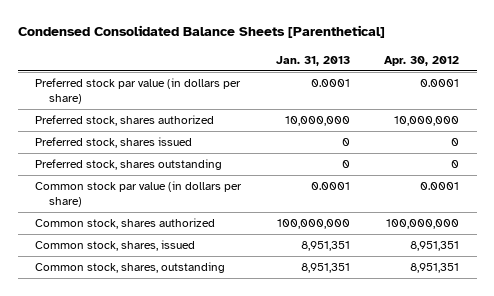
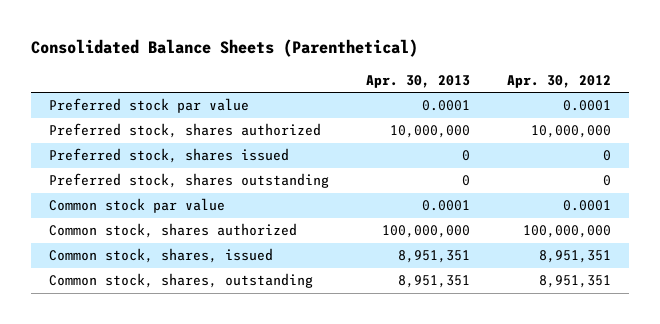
- Condensed Consolidated Balance Sheets [Parenthetical]
+ Consolidated Balance Sheets (Parenthetical)
- | Jan. 31, 2013 | Apr. 30, 2012
+ | Apr. 30, 2013 | Apr. 30, 2012
- Preferred stock par value (in dollars per share) | 0.0001 | 0.0001
+ Preferred stock par value | 0.0001 | 0.0001
- Common stock par value (in dollars per share) | 0.0001 | 0.0001
+ Common stock par value | 0.0001 | 0.0001

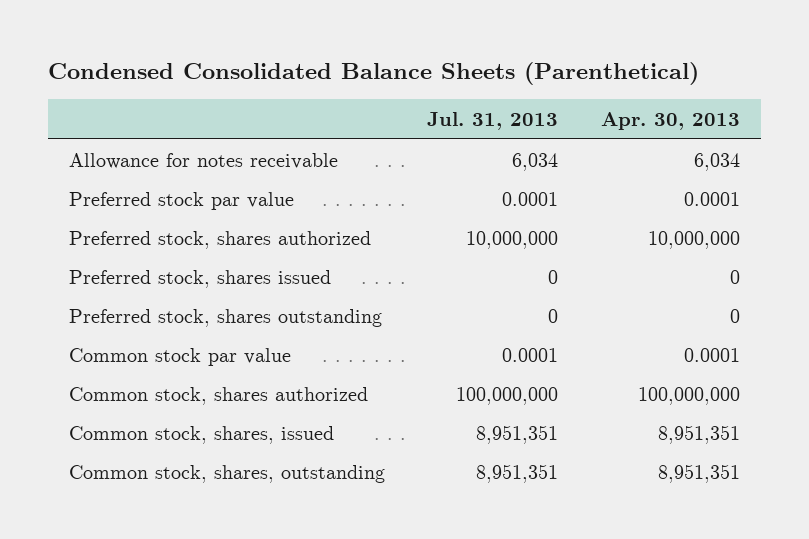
- Consolidated Balance Sheets (Parenthetical)
+ Condensed Consolidated Balance Sheets (Parenthetical)
- | Apr. 30, 2013 | Apr. 30, 2012
+ | Jul. 31, 2013 | Apr. 30, 2013
+ Allowance for notes receivable | 6,034 | 6,034

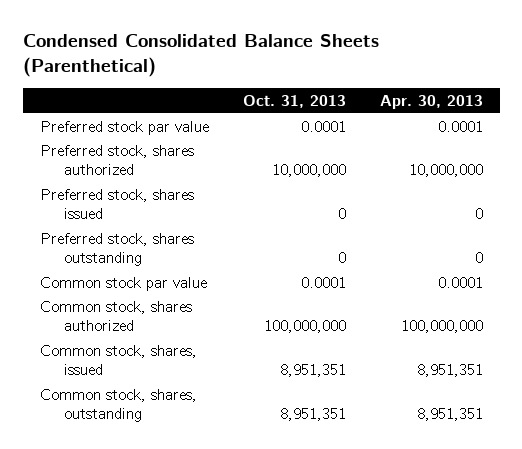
- | Jul. 31, 2013 | Apr. 30, 2013
+ | Oct. 31, 2013 | Apr. 30, 2013
- Allowance for notes receivable | 6,034 | 6,034

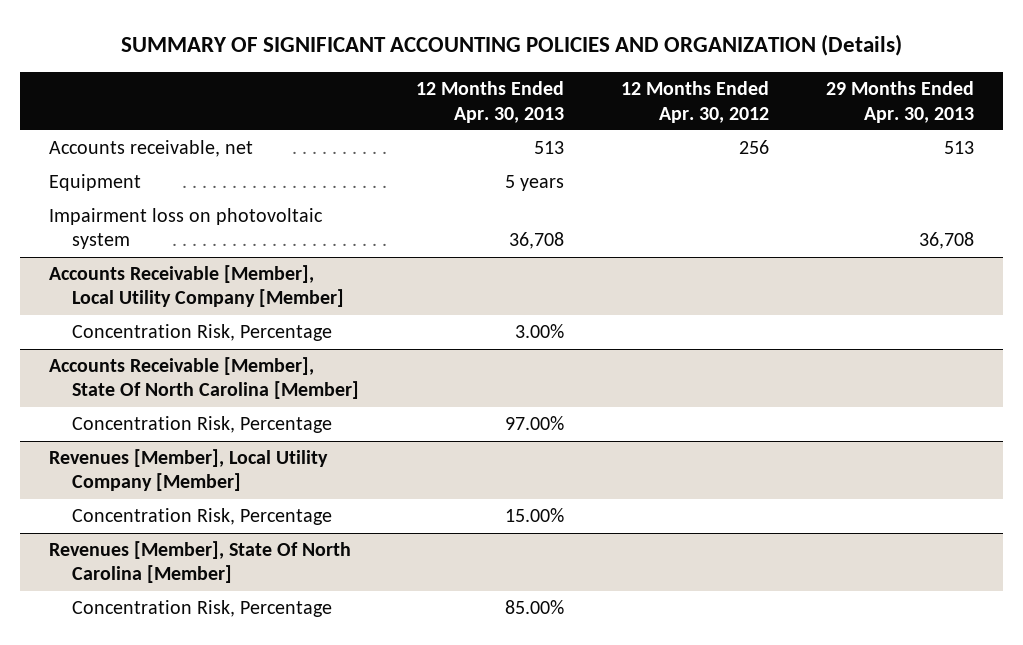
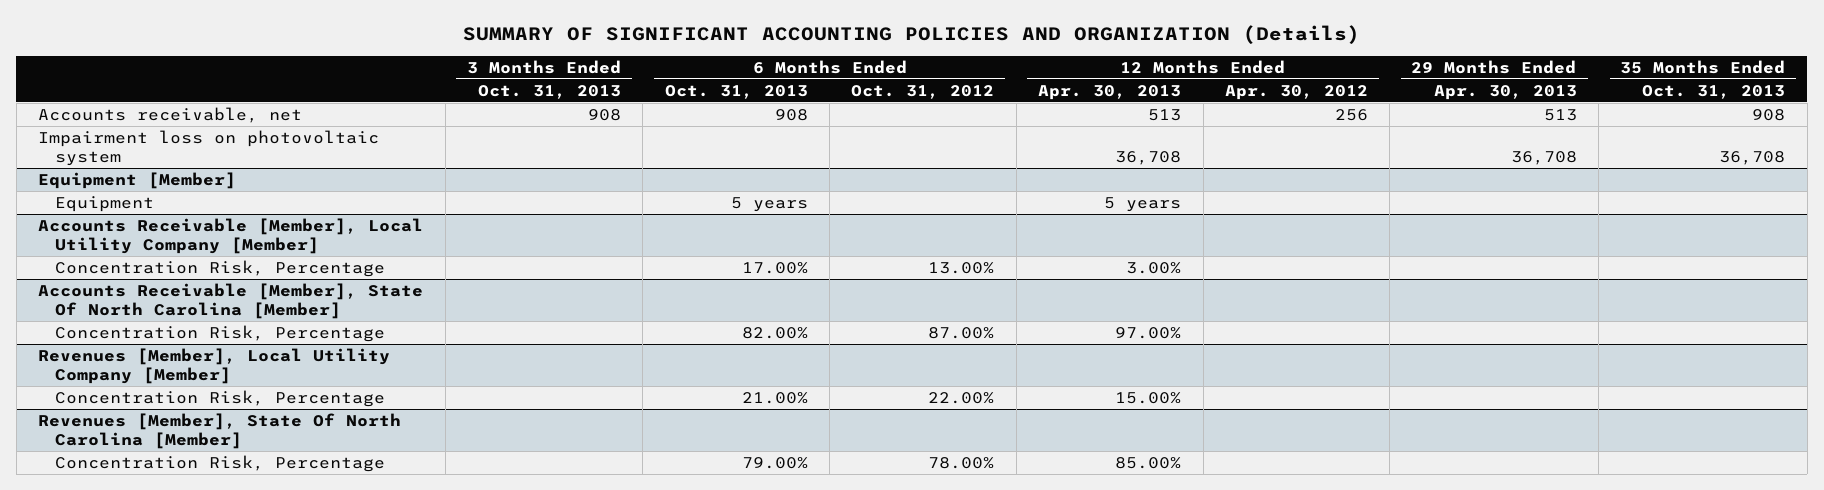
- | 12 Months Ended Apr. 30, 2013 | 12 Months Ended Apr. 30, 2012 | 29 Months Ended Apr. 30, 2013
+ | 3 Months Ended Oct. 31, 2013 | 6 Months Ended Oct. 31, 2013 | 6 Months Ended Oct. 31, 2012 | 12 Months Ended Apr. 30, 2013 | 12 Months Ended Apr. 30, 2012 | 29 Months Ended Apr. 30, 2013 | 35 Months Ended Oct. 31, 2013
- Equipment | 5 years | |
+ Equipment [Member]
+ Equipment | | 5 years | | 5 years | | |

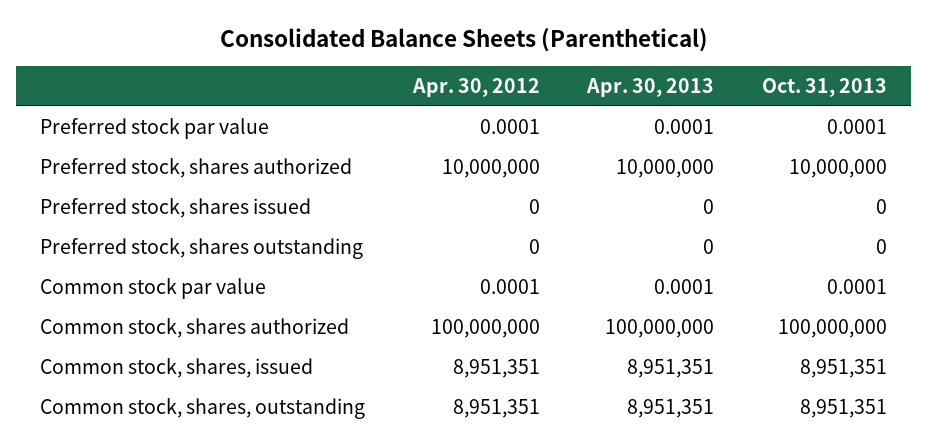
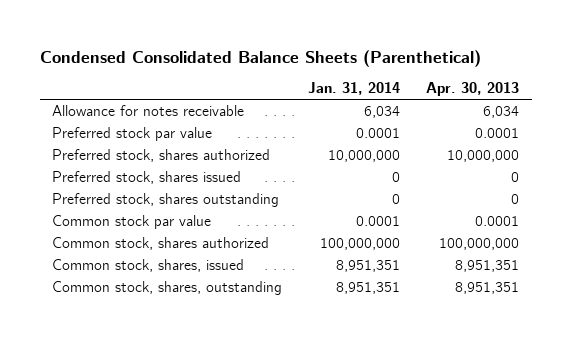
- Consolidated Balance Sheets (Parenthetical)
+ Condensed Consolidated Balance Sheets (Parenthetical)
- | Apr. 30, 2012 | Apr. 30, 2013 | Oct. 31, 2013
+ | Jan. 31, 2014 | Apr. 30, 2013
+ Allowance for notes receivable | 6,034 | 6,034

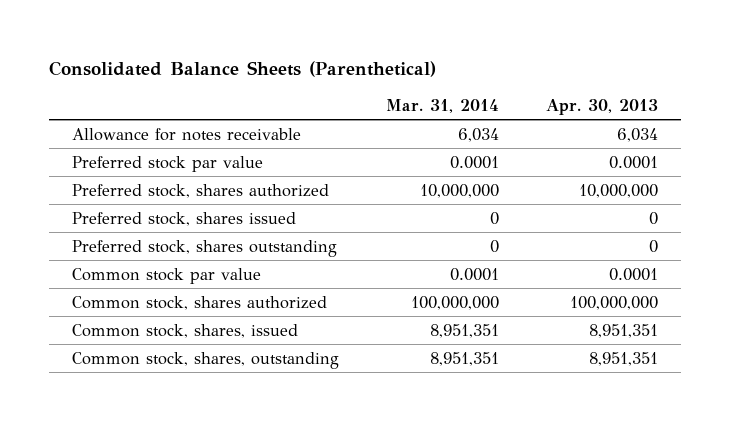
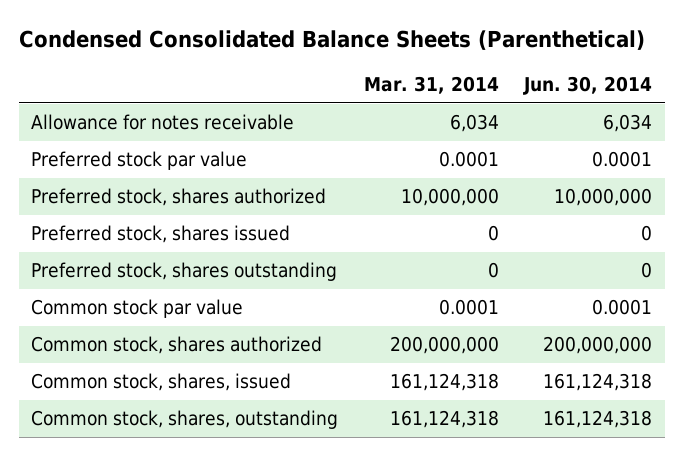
- Consolidated Balance Sheets (Parenthetical)
+ Condensed Consolidated Balance Sheets (Parenthetical)
- | Mar. 31, 2014 | Apr. 30, 2013
+ | Mar. 31, 2014 | Jun. 30, 2014
- Common stock, shares authorized | 100,000,000 | 100,000,000
- Common stock, shares, issued | 8,951,351 | 8,951,351
- Common stock, shares, outstanding | 8,951,351 | 8,951,351
+ Common stock, shares authorized | 200,000,000 | 200,000,000
+ Common stock, shares, issued | 161,124,318 | 161,124,318
+ Common stock, shares, outstanding | 161,124,318 | 161,124,318

